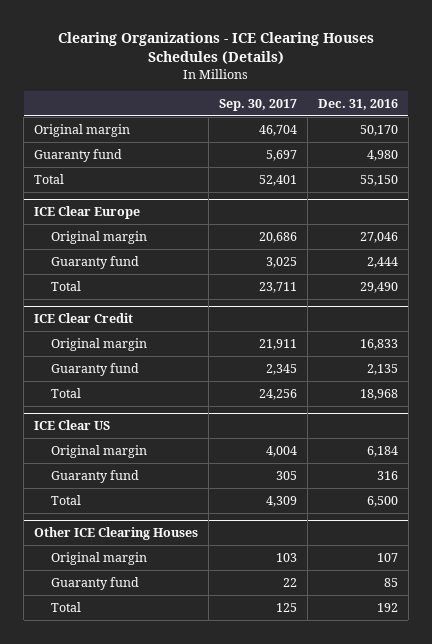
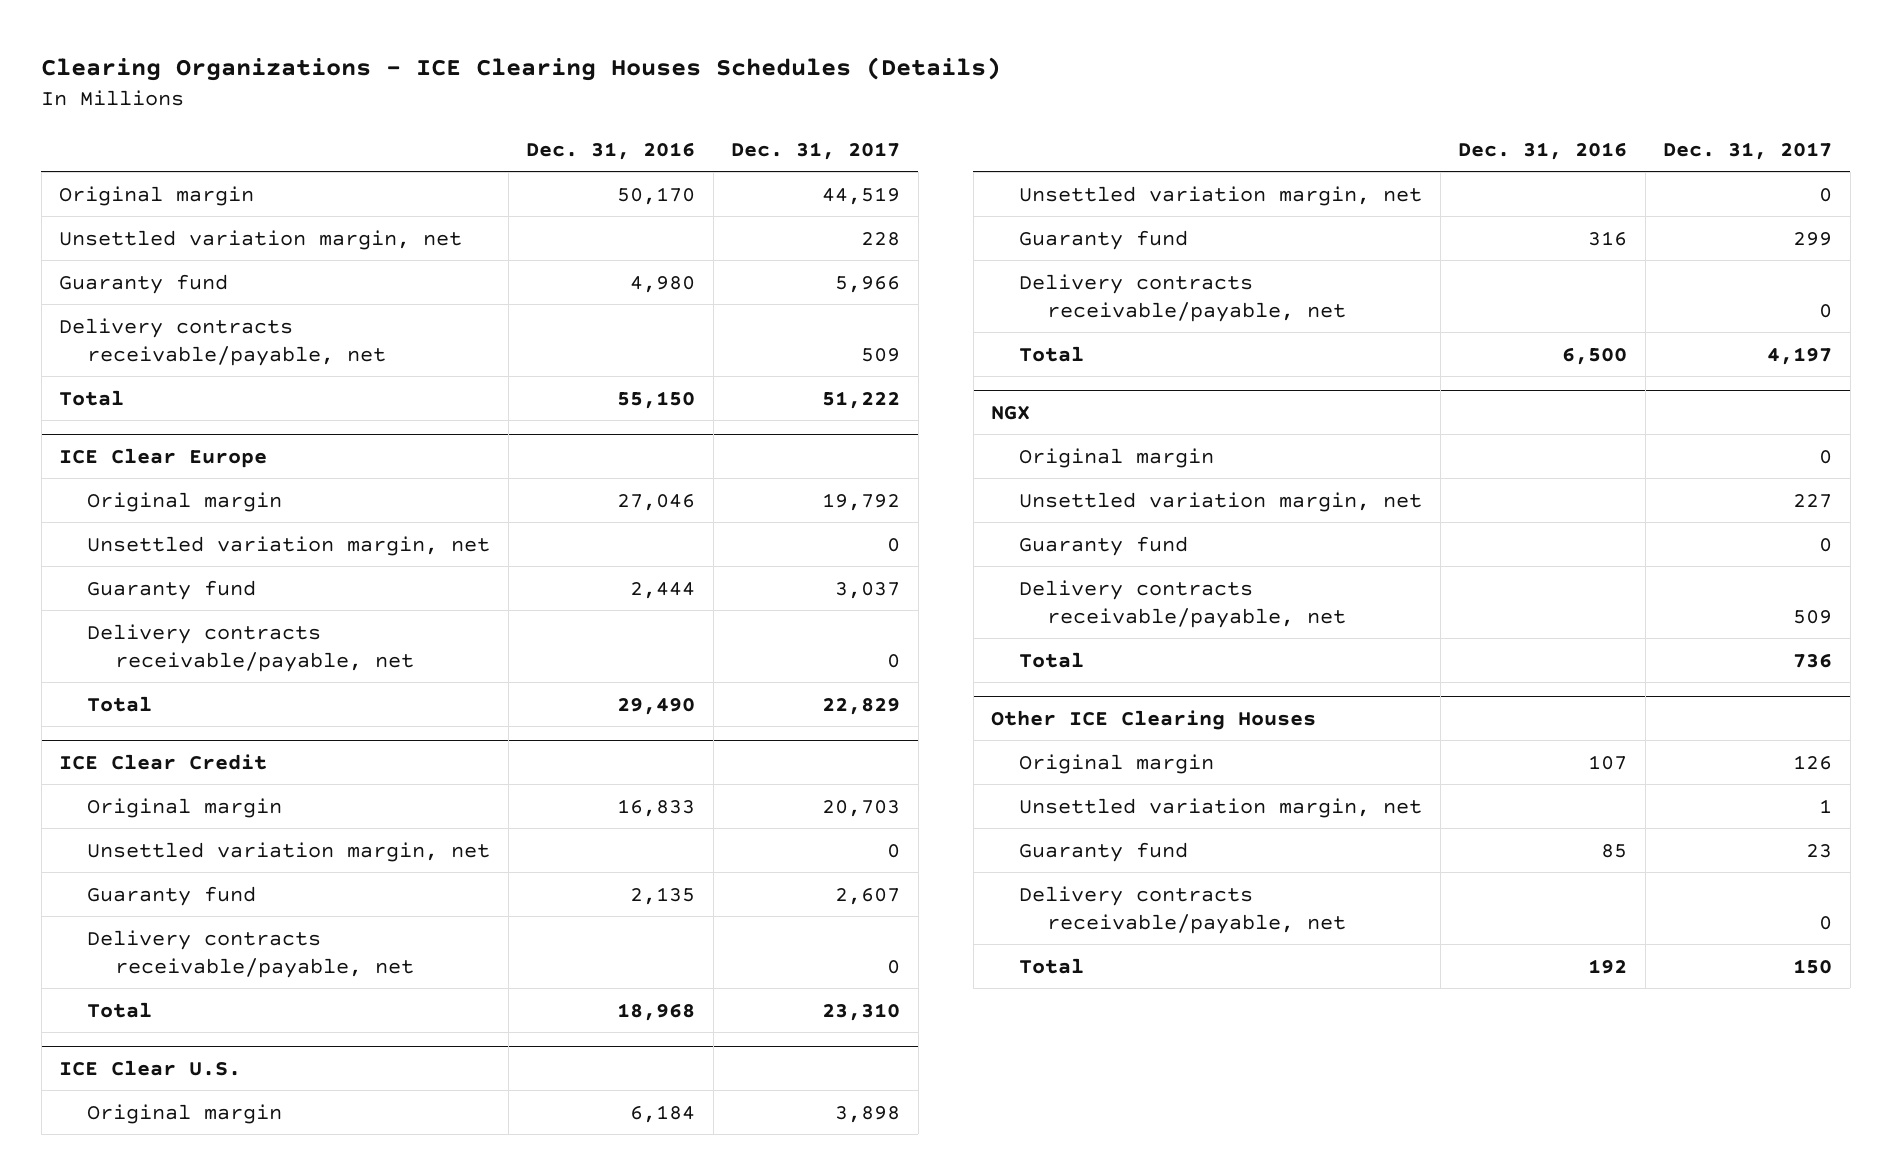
- | Sep. 30, 2017 | Dec. 31, 2016
+ | Dec. 31, 2016 | Dec. 31, 2017
+ Unsettled variation margin, net | | 228
+ Delivery contracts receivable/payable, net | | 509
@ ICE Clear Europe
+ Unsettled variation margin, net | | 0
+ Delivery contracts receivable/payable, net | | 0
@ ICE Clear Credit
+ Unsettled variation margin, net | | 0
+ Delivery contracts receivable/payable, net | | 0
- ICE Clear US
+ ICE Clear U.S.
+ Unsettled variation margin, net | | 0
+ Delivery contracts receivable/payable, net | | 0
+ NGX
+ Original margin | | 0
+ Unsettled variation margin, net | | 227
+ Guaranty fund | | 0
+ Delivery contracts receivable/payable, net | | 509
+ Total | | 736
@ Other ICE Clearing Houses
+ Unsettled variation margin, net | | 1
+ Delivery contracts receivable/payable, net | | 0

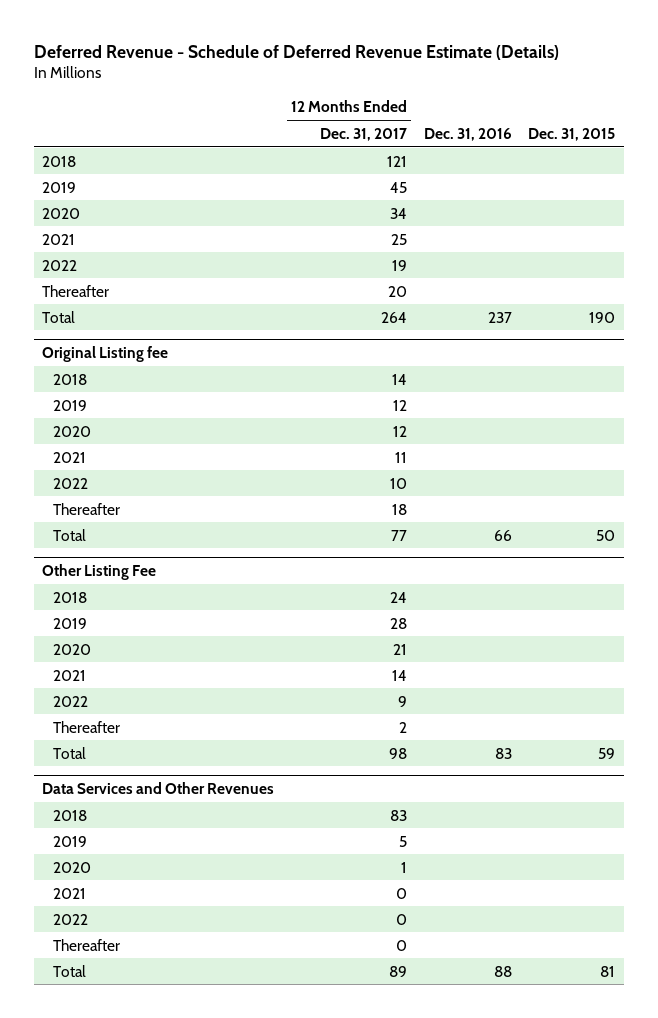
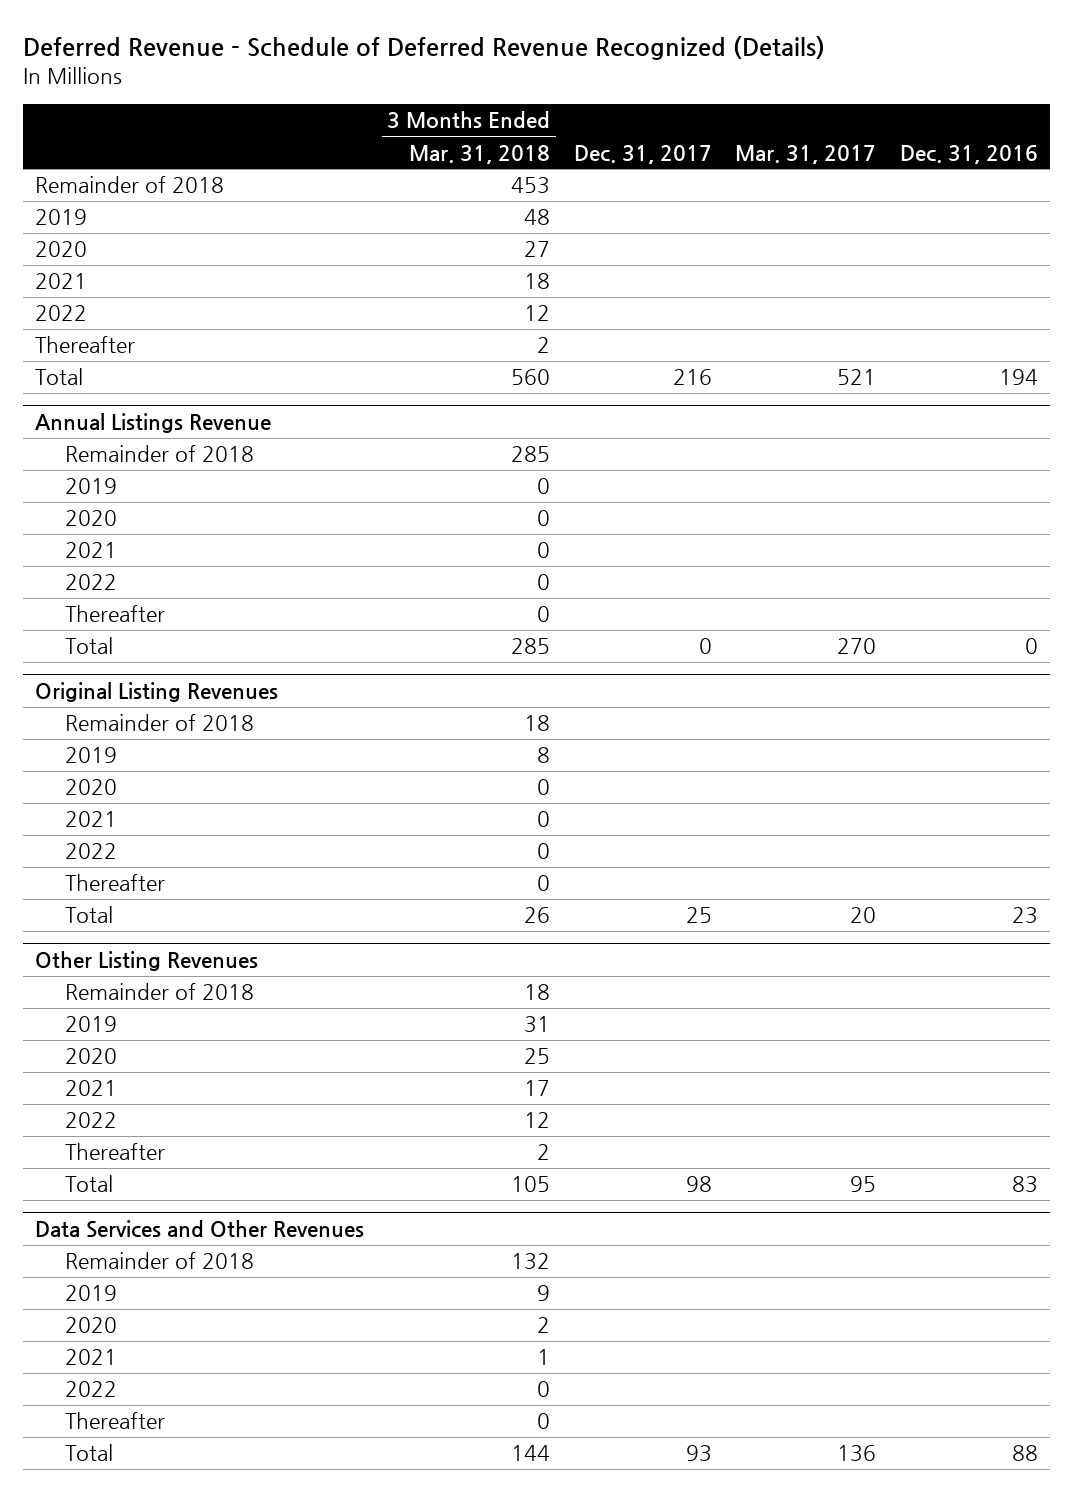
- Deferred Revenue - Schedule of Deferred Revenue Estimate (Details)
+ Deferred Revenue - Schedule of Deferred Revenue Recognized (Details)
- | 12 Months Ended Dec. 31, 2017 | Dec. 31, 2016 | Dec. 31, 2015
+ | 3 Months Ended Mar. 31, 2018 | Dec. 31, 2017 | Mar. 31, 2017 | Dec. 31, 2016
- 2018 | 121 | |
+ Remainder of 2018 | 453 | | |
- Total | 264 | 237 | 190
- Original Listing fee
- 2018 | 14 | |
- 2019 | 12 | |
- 2020 | 12 | |
- 2021 | 11 | |
- 2022 | 10 | |
- Thereafter | 18 | |
- Total | 77 | 66 | 50
- Other Listing Fee
- 2018 | 24 | |
+ Total | 560 | 216 | 521 | 194
+ Annual Listings Revenue
+ Remainder of 2018 | 285 | | |
+ 2019 | 0 | | |
+ 2020 | 0 | | |
+ 2021 | 0 | | |
+ 2022 | 0 | | |
+ Thereafter | 0 | | |
+ Total | 285 | 0 | 270 | 0
+ Original Listing Revenues
+ Remainder of 2018 | 18 | | |
+ 2019 | 8 | | |
+ 2020 | 0 | | |
+ 2021 | 0 | | |
+ 2022 | 0 | | |
+ Thereafter | 0 | | |
+ Total | 26 | 25 | 20 | 23
+ Other Listing Revenues
+ Remainder of 2018 | 18 | | |
@ Data Services and Other Revenues
- 2018 | 83 | |
+ Remainder of 2018 | 132 | | |

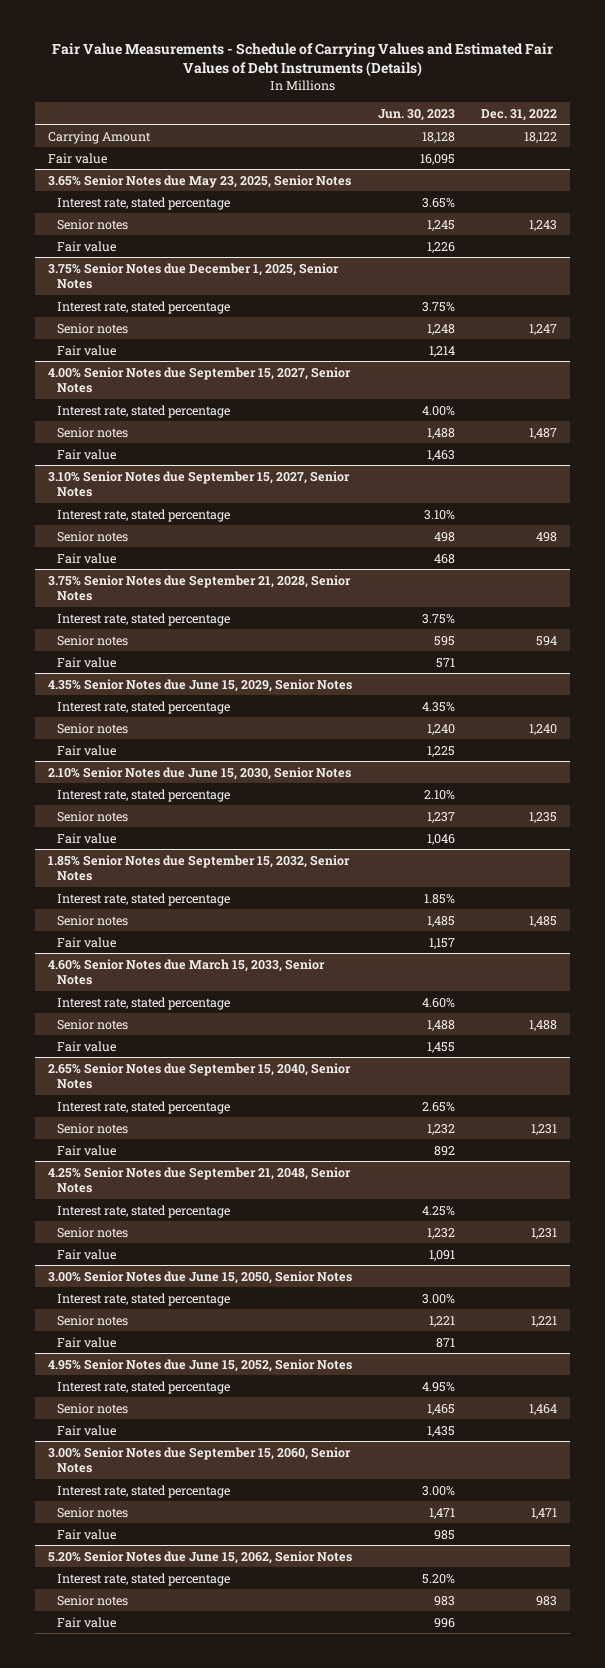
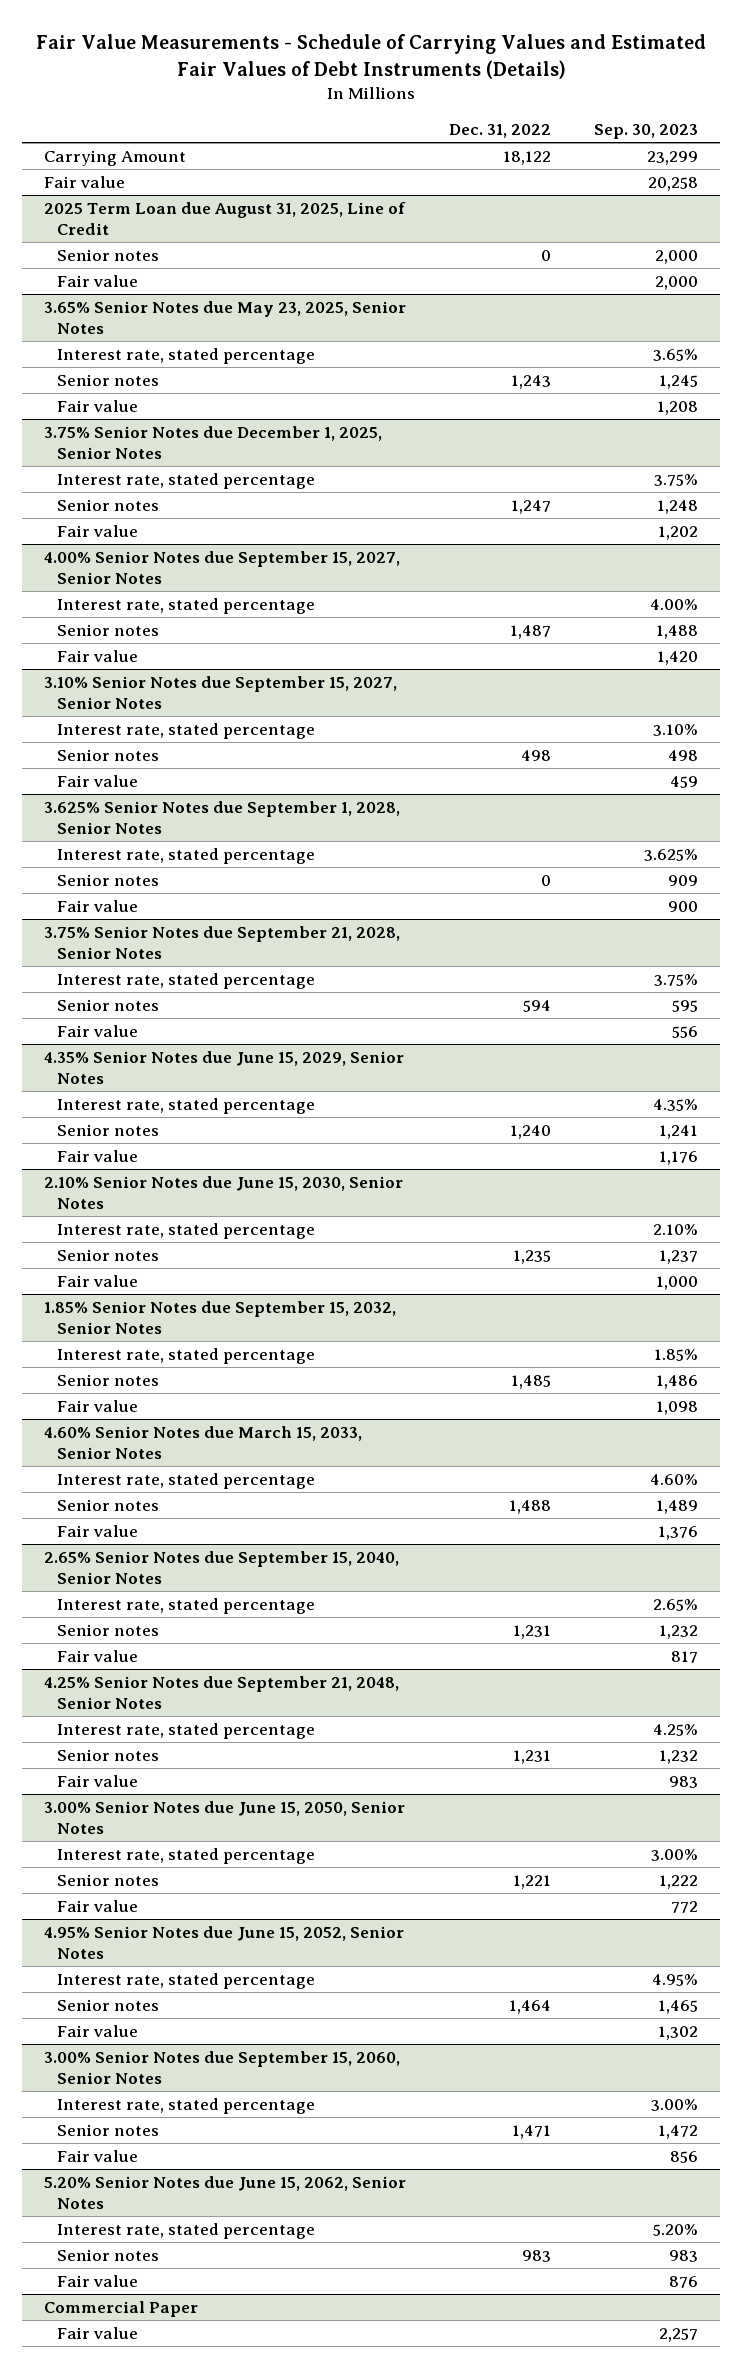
- | Jun. 30, 2023 | Dec. 31, 2022
+ | Dec. 31, 2022 | Sep. 30, 2023
+ 2025 Term Loan due August 31, 2025, Line of Credit
+ Senior notes | 0 | 2,000
+ Fair value | | 2,000
+ 3.625% Senior Notes due September 1, 2028, Senior Notes
+ Interest rate, stated percentage | | 3.625%
+ Senior notes | 0 | 909
+ Fair value | | 900
+ Commercial Paper
+ Fair value | | 2,257

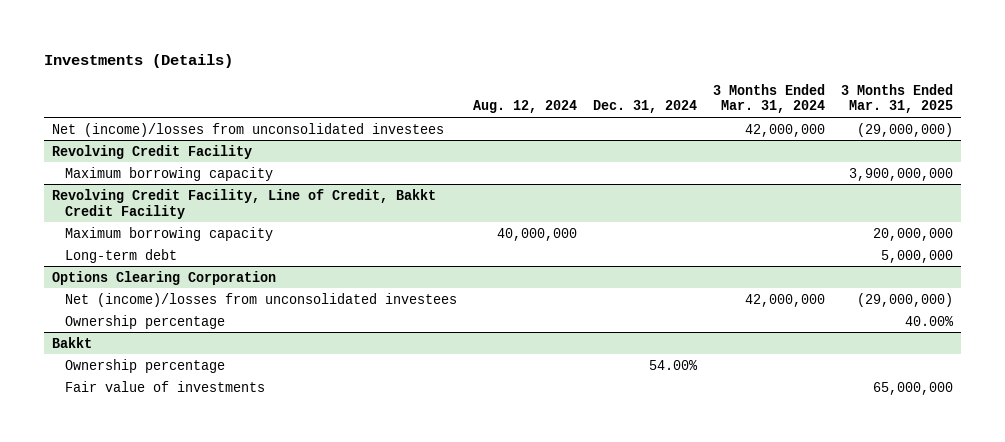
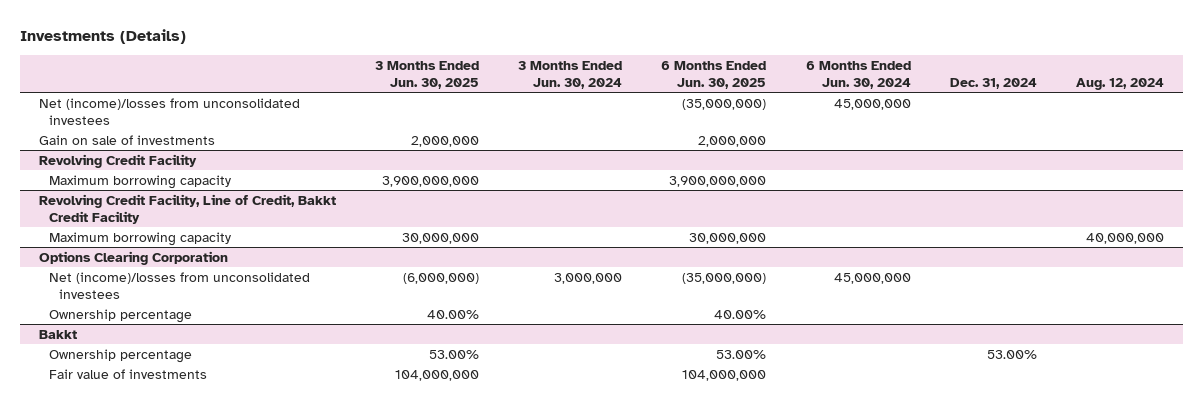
- | Aug. 12, 2024 | Dec. 31, 2024 | 3 Months Ended Mar. 31, 2024 | 3 Months Ended Mar. 31, 2025
+ | 3 Months Ended Jun. 30, 2025 | 3 Months Ended Jun. 30, 2024 | 6 Months Ended Jun. 30, 2025 | 6 Months Ended Jun. 30, 2024 | Dec. 31, 2024 | Aug. 12, 2024
+ Gain on sale of investments | 2,000,000 | | 2,000,000 | | |
@ Revolving Credit Facility, Line of Credit, Bakkt Credit Facility
- Long-term debt | | | | 5,000,000
@ Bakkt
- Ownership percentage | | 54.00% | |
+ Ownership percentage | 53.00% | | 53.00% | | 53.00% |

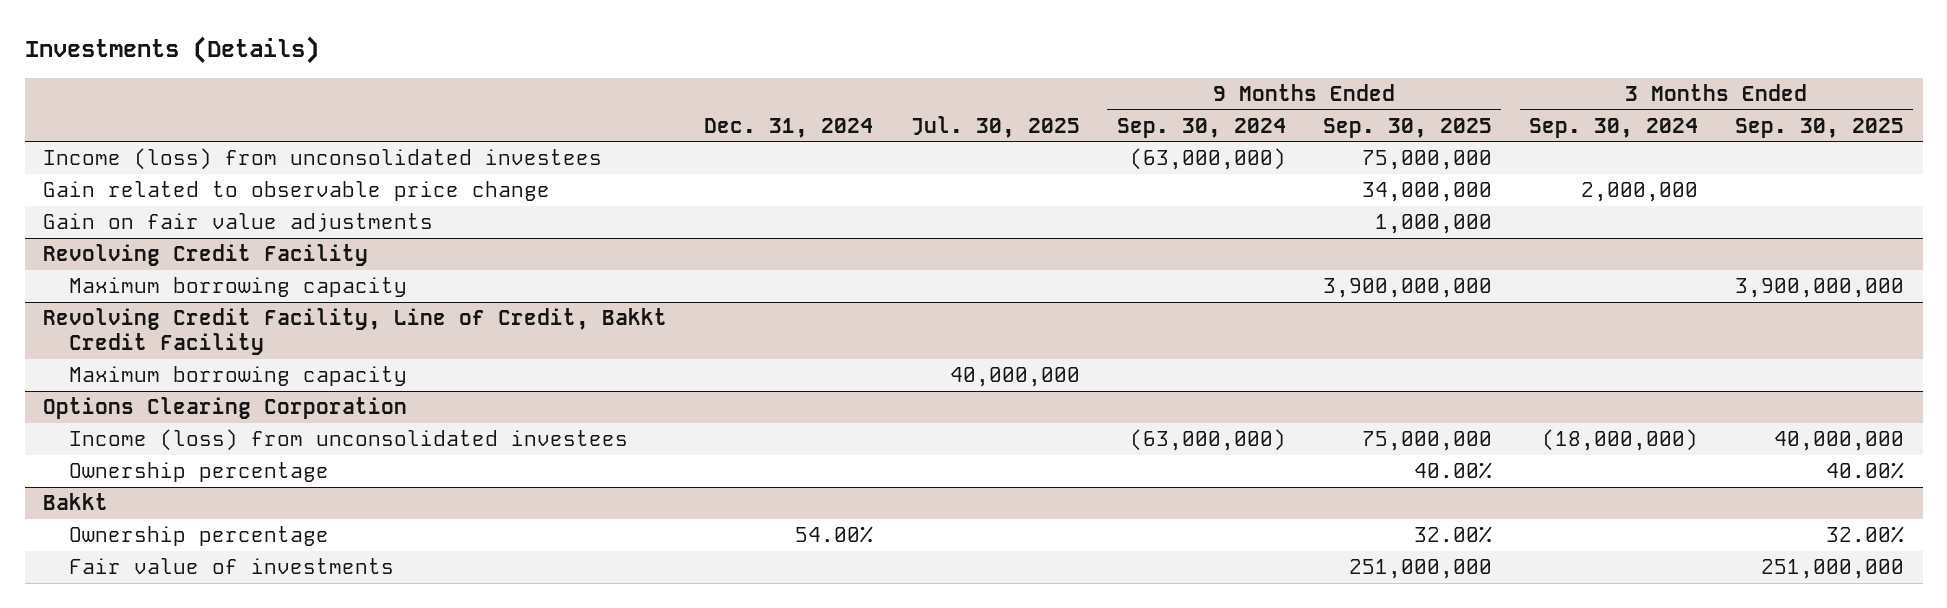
- | 3 Months Ended Jun. 30, 2025 | 3 Months Ended Jun. 30, 2024 | 6 Months Ended Jun. 30, 2025 | 6 Months Ended Jun. 30, 2024 | Dec. 31, 2024 | Aug. 12, 2024
+ | Dec. 31, 2024 | Jul. 30, 2025 | 9 Months Ended Sep. 30, 2024 | 9 Months Ended Sep. 30, 2025 | 3 Months Ended Sep. 30, 2024 | 3 Months Ended Sep. 30, 2025
- Net (income)/losses from unconsolidated investees | | | (35,000,000) | 45,000,000 | |
- Gain on sale of investments | 2,000,000 | | 2,000,000 | | |
+ Income (loss) from unconsolidated investees | | | (63,000,000) | 75,000,000 | |
+ Gain related to observable price change | | | | 34,000,000 | 2,000,000 |
+ Gain on fair value adjustments | | | | 1,000,000 | |
@ Options Clearing Corporation
- Net (income)/losses from unconsolidated investees | (6,000,000) | 3,000,000 | (35,000,000) | 45,000,000 | |
+ Income (loss) from unconsolidated investees | | | (63,000,000) | 75,000,000 | (18,000,000) | 40,000,000
@ Bakkt
- Ownership percentage | 53.00% | | 53.00% | | 53.00% |
+ Ownership percentage | 54.00% | | | 32.00% | | 32.00%

